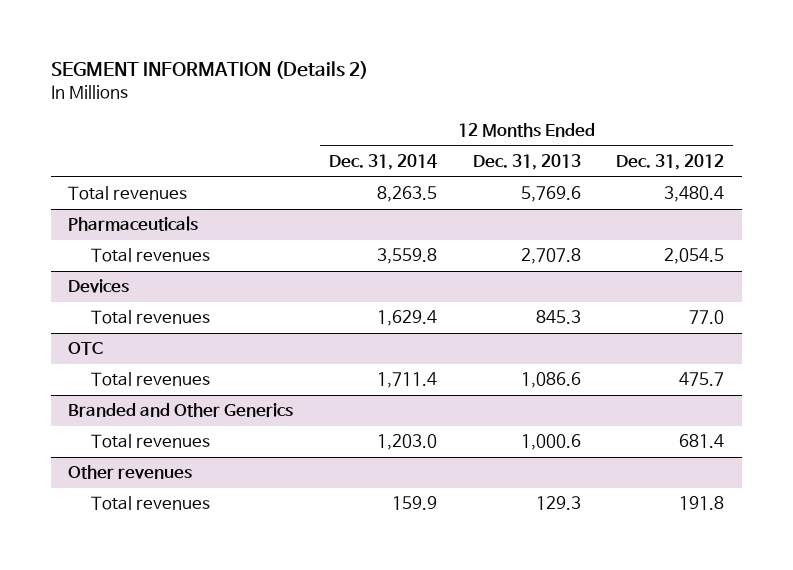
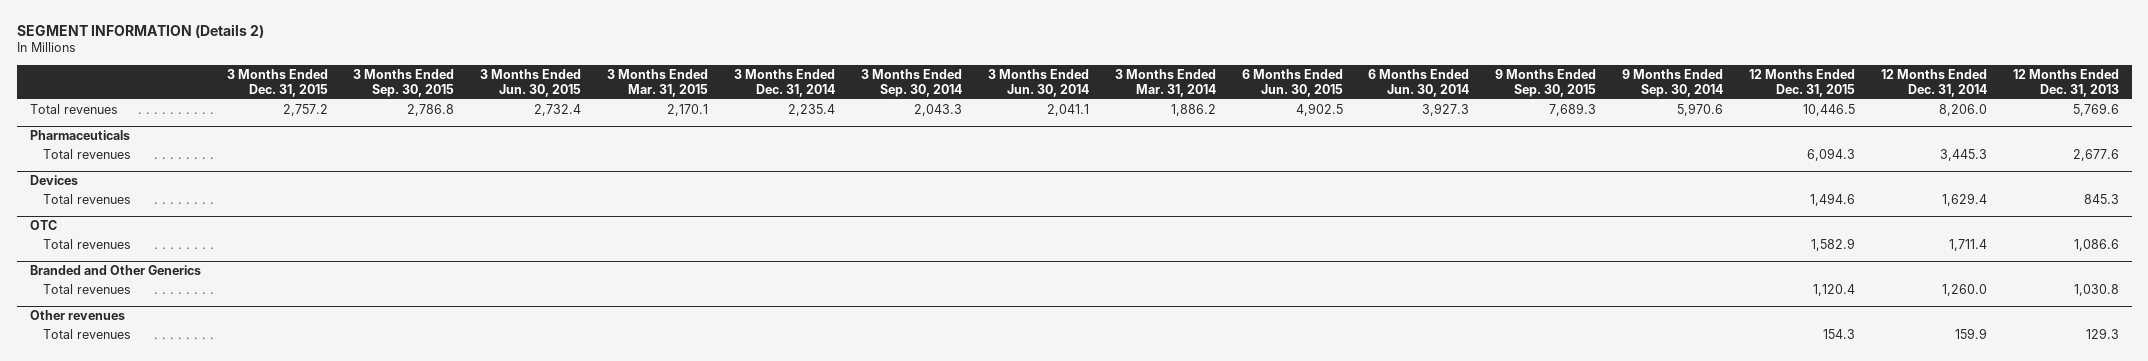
- | 12 Months Ended Dec. 31, 2014 | 12 Months Ended Dec. 31, 2013 | 12 Months Ended Dec. 31, 2012
+ | 3 Months Ended Dec. 31, 2015 | 3 Months Ended Sep. 30, 2015 | 3 Months Ended Jun. 30, 2015 | 3 Months Ended Mar. 31, 2015 | 3 Months Ended Dec. 31, 2014 | 3 Months Ended Sep. 30, 2014 | 3 Months Ended Jun. 30, 2014 | 3 Months Ended Mar. 31, 2014 | 6 Months Ended Jun. 30, 2015 | 6 Months Ended Jun. 30, 2014 | 9 Months Ended Sep. 30, 2015 | 9 Months Ended Sep. 30, 2014 | 12 Months Ended Dec. 31, 2015 | 12 Months Ended Dec. 31, 2014 | 12 Months Ended Dec. 31, 2013
- Total revenues | 8,263.5 | 5,769.6 | 3,480.4
+ Total revenues | 2,757.2 | 2,786.8 | 2,732.4 | 2,170.1 | 2,235.4 | 2,043.3 | 2,041.1 | 1,886.2 | 4,902.5 | 3,927.3 | 7,689.3 | 5,970.6 | 10,446.5 | 8,206.0 | 5,769.6
@ Pharmaceuticals
- Total revenues | 3,559.8 | 2,707.8 | 2,054.5
+ Total revenues | | | | | | | | | | | | | 6,094.3 | 3,445.3 | 2,677.6
@ Branded and Other Generics
- Total revenues | 1,203.0 | 1,000.6 | 681.4
+ Total revenues | | | | | | | | | | | | | 1,120.4 | 1,260.0 | 1,030.8

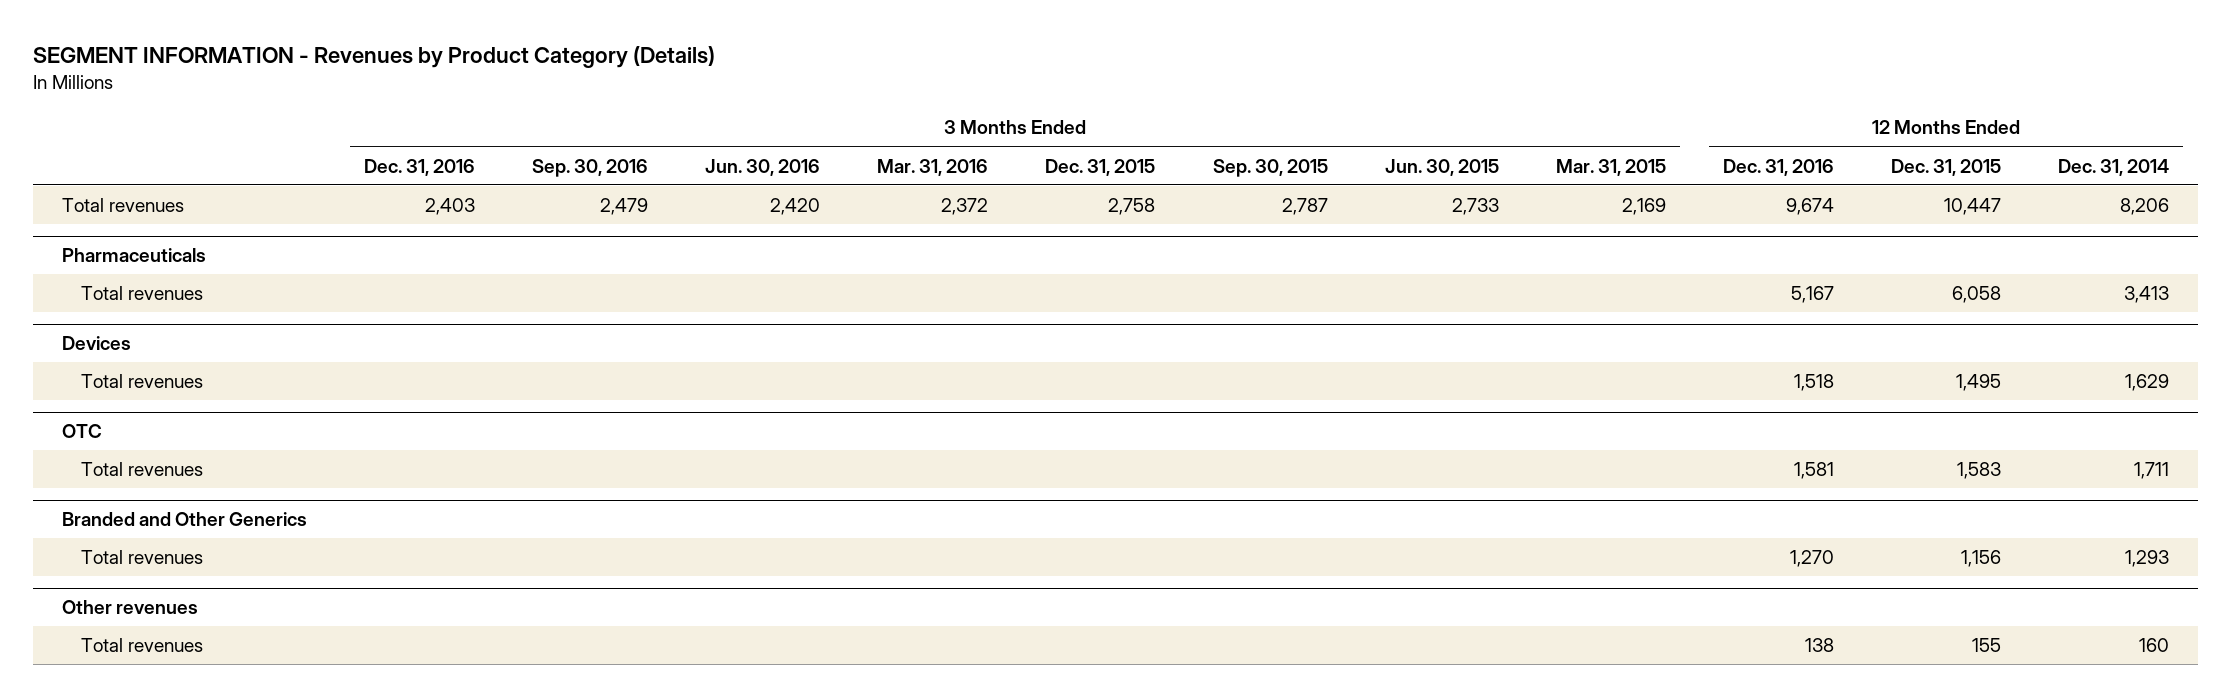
- SEGMENT INFORMATION (Details 2)
+ SEGMENT INFORMATION - Revenues by Product Category (Details)
- | 3 Months Ended Dec. 31, 2015 | 3 Months Ended Sep. 30, 2015 | 3 Months Ended Jun. 30, 2015 | 3 Months Ended Mar. 31, 2015 | 3 Months Ended Dec. 31, 2014 | 3 Months Ended Sep. 30, 2014 | 3 Months Ended Jun. 30, 2014 | 3 Months Ended Mar. 31, 2014 | 6 Months Ended Jun. 30, 2015 | 6 Months Ended Jun. 30, 2014 | 9 Months Ended Sep. 30, 2015 | 9 Months Ended Sep. 30, 2014 | 12 Months Ended Dec. 31, 2015 | 12 Months Ended Dec. 31, 2014 | 12 Months Ended Dec. 31, 2013
+ | 3 Months Ended Dec. 31, 2016 | 3 Months Ended Sep. 30, 2016 | 3 Months Ended Jun. 30, 2016 | 3 Months Ended Mar. 31, 2016 | 3 Months Ended Dec. 31, 2015 | 3 Months Ended Sep. 30, 2015 | 3 Months Ended Jun. 30, 2015 | 3 Months Ended Mar. 31, 2015 | 12 Months Ended Dec. 31, 2016 | 12 Months Ended Dec. 31, 2015 | 12 Months Ended Dec. 31, 2014
- Total revenues | 2,757.2 | 2,786.8 | 2,732.4 | 2,170.1 | 2,235.4 | 2,043.3 | 2,041.1 | 1,886.2 | 4,902.5 | 3,927.3 | 7,689.3 | 5,970.6 | 10,446.5 | 8,206.0 | 5,769.6
+ Total revenues | 2,403 | 2,479 | 2,420 | 2,372 | 2,758 | 2,787 | 2,733 | 2,169 | 9,674 | 10,447 | 8,206
@ Pharmaceuticals
- Total revenues | | | | | | | | | | | | | 6,094.3 | 3,445.3 | 2,677.6
+ Total revenues | | | | | | | | | 5,167 | 6,058 | 3,413
@ Devices
- Total revenues | | | | | | | | | | | | | 1,494.6 | 1,629.4 | 845.3
+ Total revenues | | | | | | | | | 1,518 | 1,495 | 1,629
@ OTC
- Total revenues | | | | | | | | | | | | | 1,582.9 | 1,711.4 | 1,086.6
+ Total revenues | | | | | | | | | 1,581 | 1,583 | 1,711
@ Branded and Other Generics
- Total revenues | | | | | | | | | | | | | 1,120.4 | 1,260.0 | 1,030.8
+ Total revenues | | | | | | | | | 1,270 | 1,156 | 1,293
@ Other revenues
- Total revenues | | | | | | | | | | | | | 154.3 | 159.9 | 129.3
+ Total revenues | | | | | | | | | 138 | 155 | 160

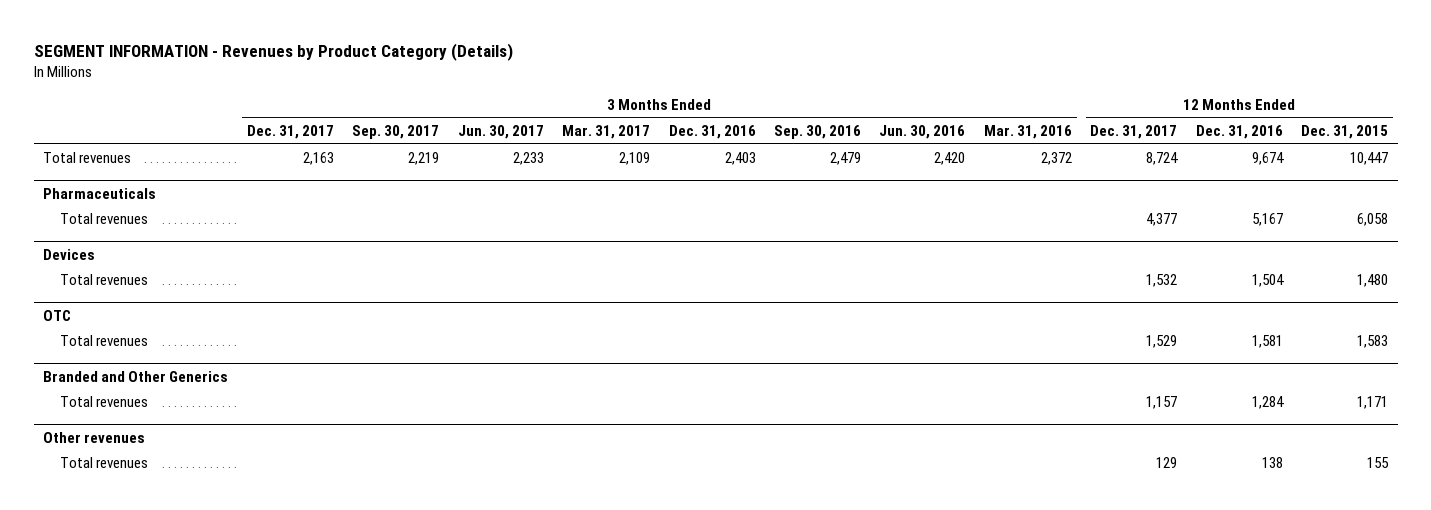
- | 3 Months Ended Dec. 31, 2016 | 3 Months Ended Sep. 30, 2016 | 3 Months Ended Jun. 30, 2016 | 3 Months Ended Mar. 31, 2016 | 3 Months Ended Dec. 31, 2015 | 3 Months Ended Sep. 30, 2015 | 3 Months Ended Jun. 30, 2015 | 3 Months Ended Mar. 31, 2015 | 12 Months Ended Dec. 31, 2016 | 12 Months Ended Dec. 31, 2015 | 12 Months Ended Dec. 31, 2014
+ | 3 Months Ended Dec. 31, 2017 | 3 Months Ended Sep. 30, 2017 | 3 Months Ended Jun. 30, 2017 | 3 Months Ended Mar. 31, 2017 | 3 Months Ended Dec. 31, 2016 | 3 Months Ended Sep. 30, 2016 | 3 Months Ended Jun. 30, 2016 | 3 Months Ended Mar. 31, 2016 | 12 Months Ended Dec. 31, 2017 | 12 Months Ended Dec. 31, 2016 | 12 Months Ended Dec. 31, 2015
@ Devices
- Total revenues | | | | | | | | | 1,518 | 1,495 | 1,629
+ Total revenues | | | | | | | | | 1,532 | 1,504 | 1,480
@ Branded and Other Generics
- Total revenues | | | | | | | | | 1,270 | 1,156 | 1,293
+ Total revenues | | | | | | | | | 1,157 | 1,284 | 1,171

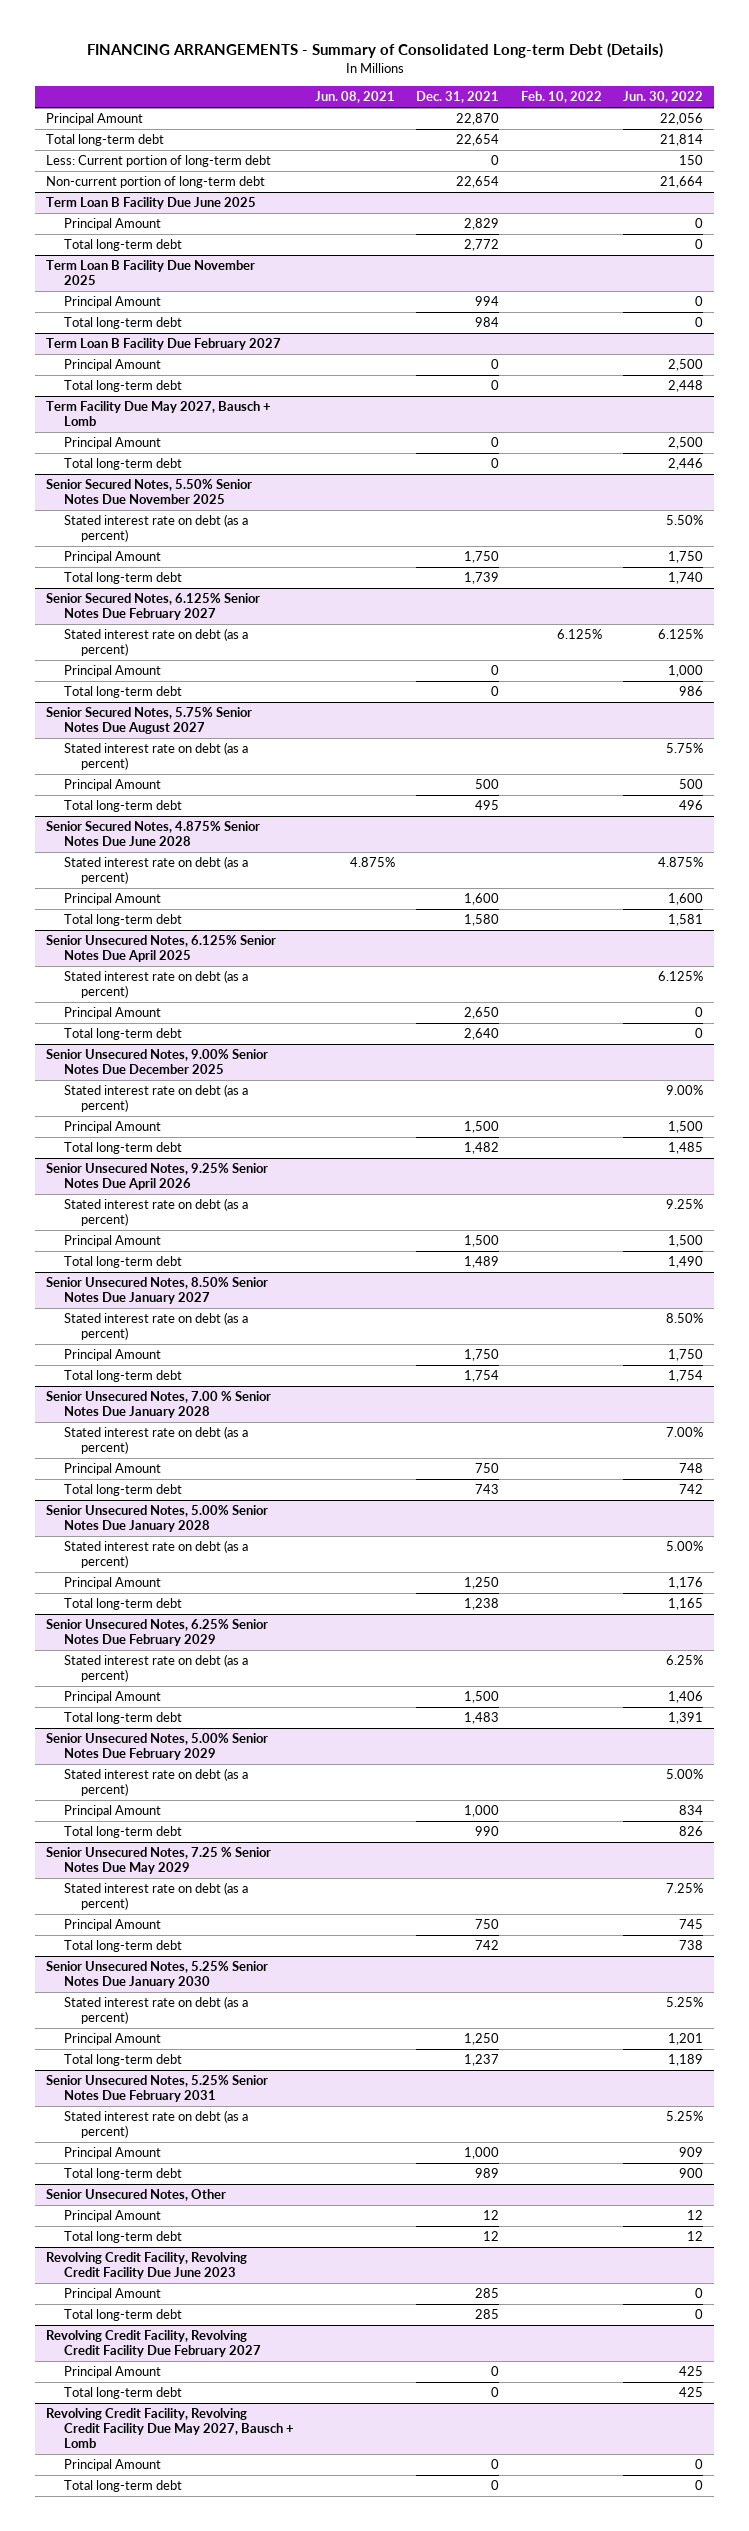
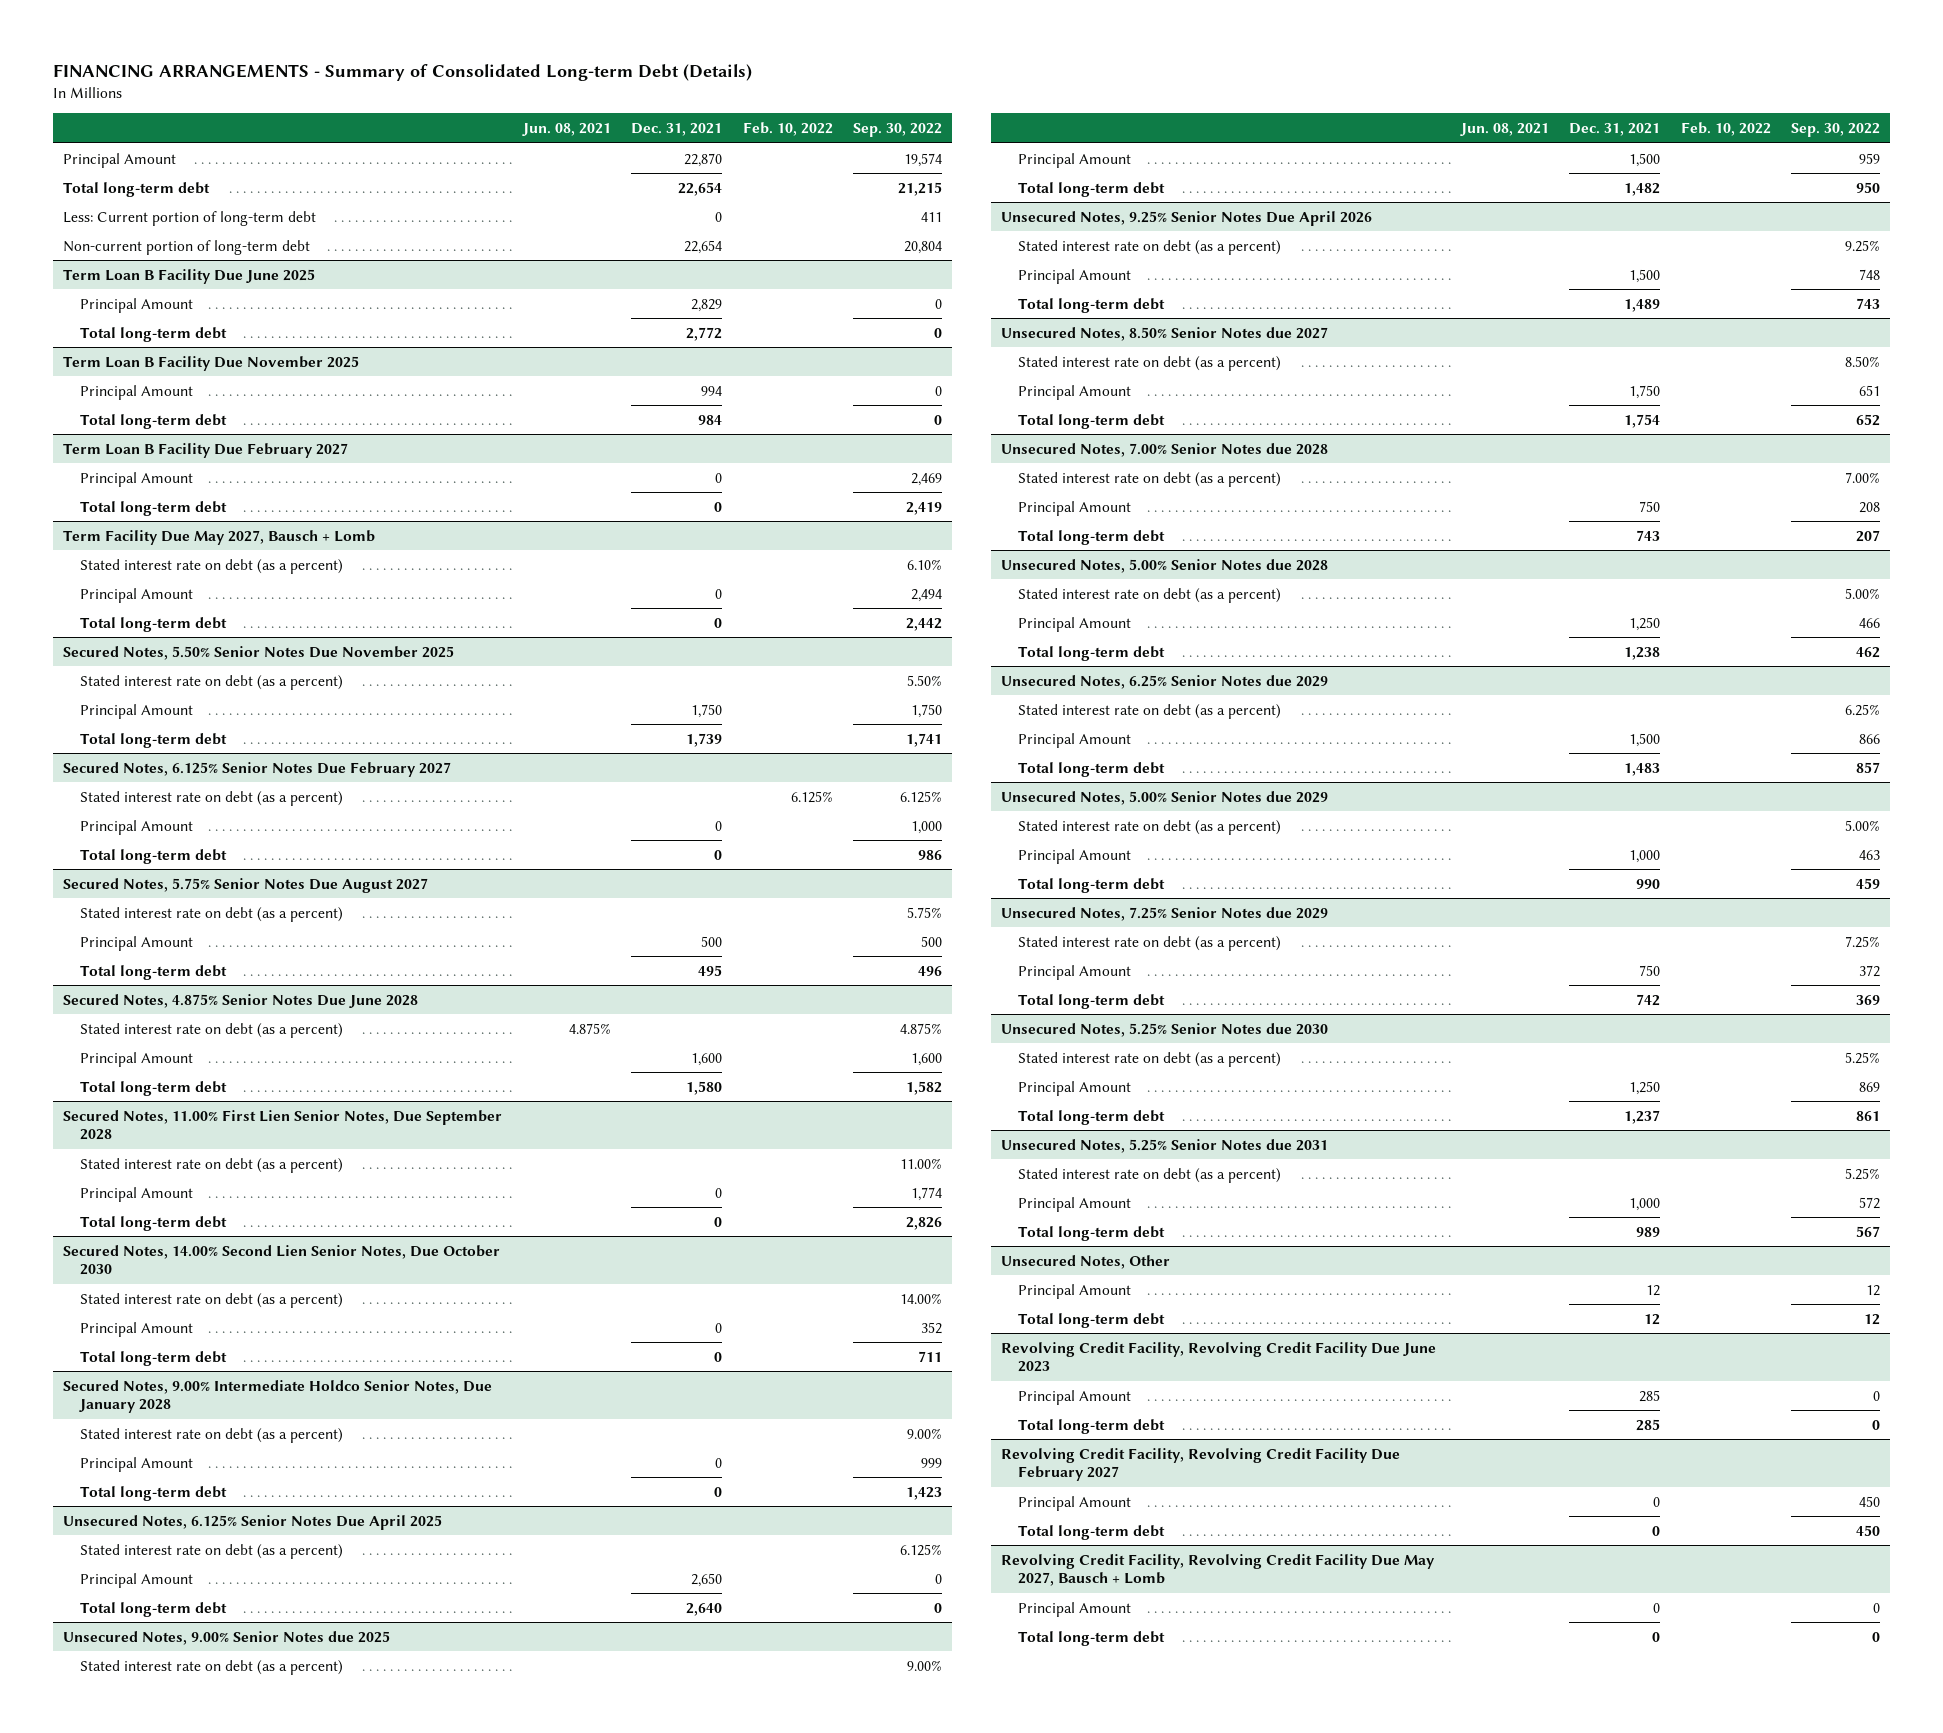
- | Jun. 08, 2021 | Dec. 31, 2021 | Feb. 10, 2022 | Jun. 30, 2022
+ | Jun. 08, 2021 | Dec. 31, 2021 | Feb. 10, 2022 | Sep. 30, 2022
@ Term Facility Due May 2027, Bausch + Lomb
+ Stated interest rate on debt (as a percent) | | | | 6.10%
- Senior Secured Notes, 5.50% Senior Notes Due November 2025
+ Secured Notes, 5.50% Senior Notes Due November 2025
- Senior Secured Notes, 6.125% Senior Notes Due February 2027
+ Secured Notes, 6.125% Senior Notes Due February 2027
- Senior Secured Notes, 5.75% Senior Notes Due August 2027
+ Secured Notes, 5.75% Senior Notes Due August 2027
- Senior Secured Notes, 4.875% Senior Notes Due June 2028
+ Secured Notes, 4.875% Senior Notes Due June 2028
- Senior Unsecured Notes, 6.125% Senior Notes Due April 2025
+ Secured Notes, 11.00% First Lien Senior Notes, Due September 2028
+ Principal Amount | | 0 | | 1,774
+ Total long-term debt | | 0 | | 2,826
+ Secured Notes, 14.00% Second Lien Senior Notes, Due October 2030
+ Stated interest rate on debt (as a percent) | | | | 14.00%
+ Principal Amount | | 0 | | 352
+ Total long-term debt | | 0 | | 711
+ Secured Notes, 9.00% Intermediate Holdco Senior Notes, Due January 2028
+ Stated interest rate on debt (as a percent) | | | | 9.00%
+ Principal Amount | | 0 | | 999
+ Total long-term debt | | 0 | | 1,423
+ Unsecured Notes, 6.125% Senior Notes Due April 2025
+ Stated interest rate on debt (as a percent) | | | | 6.125%
- Senior Unsecured Notes, 9.00% Senior Notes Due December 2025
+ Unsecured Notes, 9.00% Senior Notes due 2025
- Senior Unsecured Notes, 9.25% Senior Notes Due April 2026
+ Unsecured Notes, 9.25% Senior Notes Due April 2026
- Senior Unsecured Notes, 8.50% Senior Notes Due January 2027
+ Unsecured Notes, 8.50% Senior Notes due 2027
- Senior Unsecured Notes, 7.00 % Senior Notes Due January 2028
+ Unsecured Notes, 7.00% Senior Notes due 2028
- Senior Unsecured Notes, 5.00% Senior Notes Due January 2028
+ Unsecured Notes, 5.00% Senior Notes due 2028
- Senior Unsecured Notes, 6.25% Senior Notes Due February 2029
+ Unsecured Notes, 6.25% Senior Notes due 2029
- Senior Unsecured Notes, 5.00% Senior Notes Due February 2029
+ Unsecured Notes, 5.00% Senior Notes due 2029
- Senior Unsecured Notes, 7.25 % Senior Notes Due May 2029
+ Unsecured Notes, 7.25% Senior Notes due 2029
- Senior Unsecured Notes, 5.25% Senior Notes Due January 2030
+ Unsecured Notes, 5.25% Senior Notes due 2030
- Senior Unsecured Notes, 5.25% Senior Notes Due February 2031
+ Unsecured Notes, 5.25% Senior Notes due 2031
- Senior Unsecured Notes, Other
+ Unsecured Notes, Other

